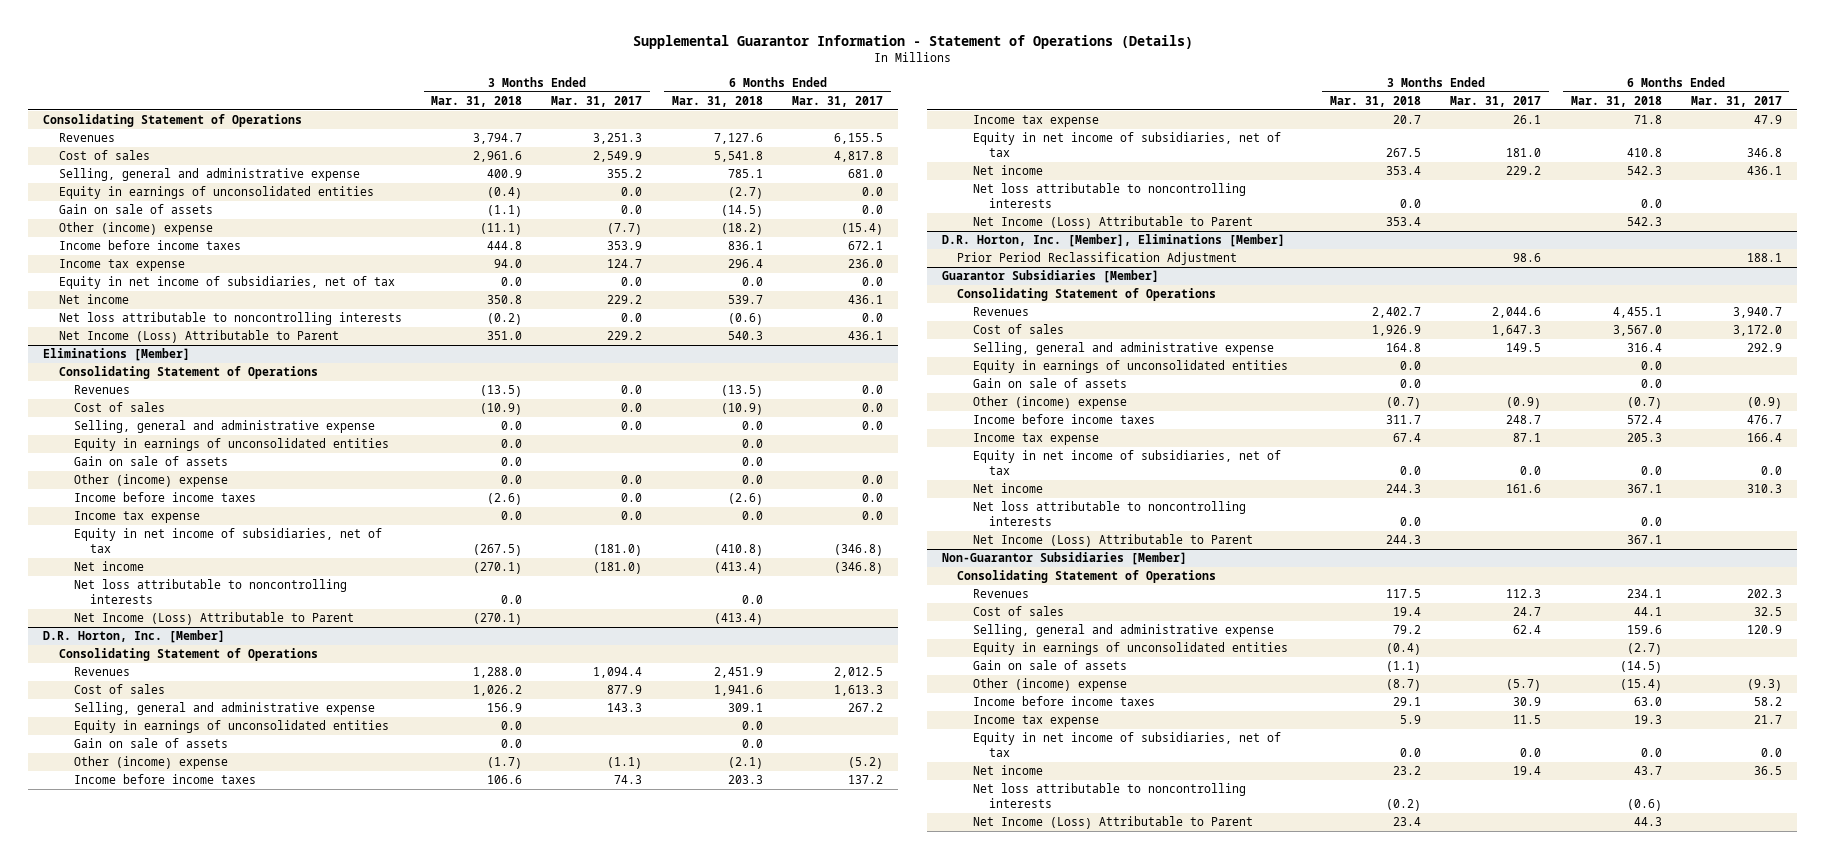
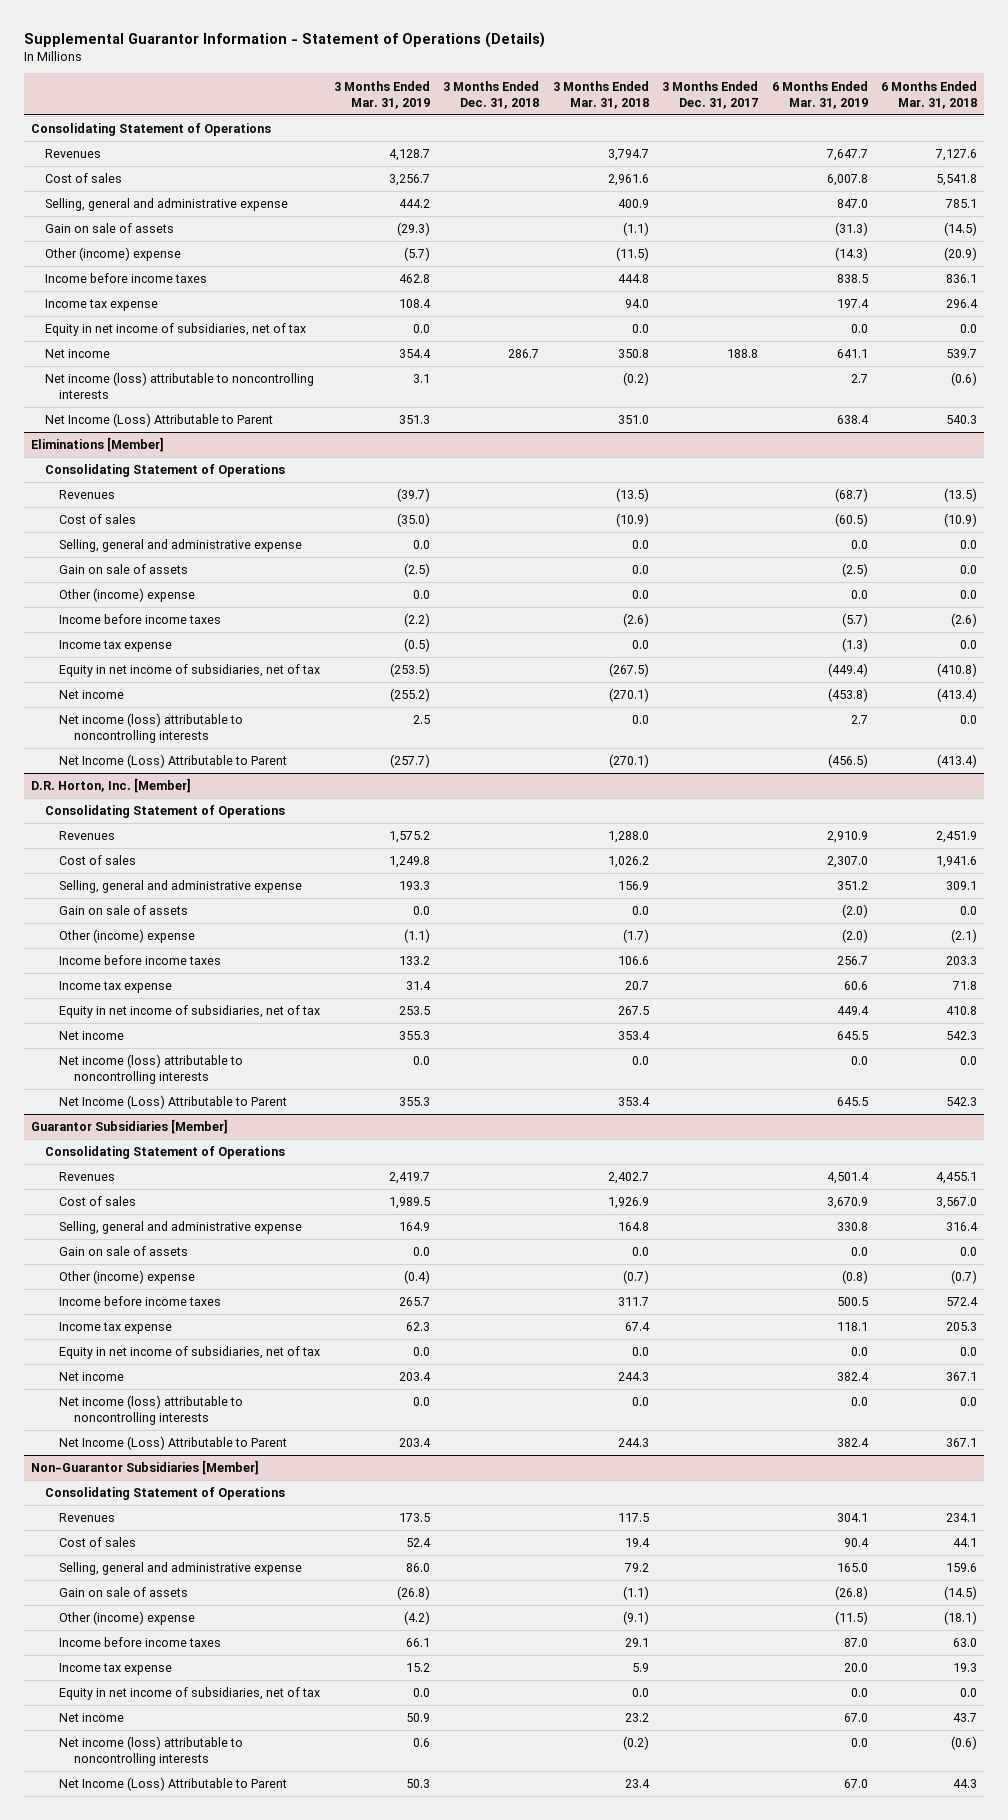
- | 3 Months Ended Mar. 31, 2018 | 3 Months Ended Mar. 31, 2017 | 6 Months Ended Mar. 31, 2018 | 6 Months Ended Mar. 31, 2017
+ | 3 Months Ended Mar. 31, 2019 | 3 Months Ended Dec. 31, 2018 | 3 Months Ended Mar. 31, 2018 | 3 Months Ended Dec. 31, 2017 | 6 Months Ended Mar. 31, 2019 | 6 Months Ended Mar. 31, 2018
- Equity in earnings of unconsolidated entities | (0.4) | 0.0 | (2.7) | 0.0
- Other (income) expense | (11.1) | (7.7) | (18.2) | (15.4)
+ Other (income) expense | (5.7) | | (11.5) | | (14.3) | (20.9)
- Net loss attributable to noncontrolling interests | (0.2) | 0.0 | (0.6) | 0.0
+ Net income (loss) attributable to noncontrolling interests | 3.1 | | (0.2) | | 2.7 | (0.6)
@ Eliminations [Member]
- Equity in earnings of unconsolidated entities | 0.0 | | 0.0 |
- Net loss attributable to noncontrolling interests | 0.0 | | 0.0 |
+ Net income (loss) attributable to noncontrolling interests | 2.5 | | 0.0 | | 2.7 | 0.0
@ D.R. Horton, Inc. [Member]
- Equity in earnings of unconsolidated entities | 0.0 | | 0.0 |
- Net loss attributable to noncontrolling interests | 0.0 | | 0.0 |
+ Net income (loss) attributable to noncontrolling interests | 0.0 | | 0.0 | | 0.0 | 0.0
- D.R. Horton, Inc. [Member], Eliminations [Member]
- Prior Period Reclassification Adjustment | | 98.6 | | 188.1
@ Guarantor Subsidiaries [Member]
- Equity in earnings of unconsolidated entities | 0.0 | | 0.0 |
- Net loss attributable to noncontrolling interests | 0.0 | | 0.0 |
+ Net income (loss) attributable to noncontrolling interests | 0.0 | | 0.0 | | 0.0 | 0.0
@ Non-Guarantor Subsidiaries [Member]
- Equity in earnings of unconsolidated entities | (0.4) | | (2.7) |
- Other (income) expense | (8.7) | (5.7) | (15.4) | (9.3)
+ Other (income) expense | (4.2) | | (9.1) | | (11.5) | (18.1)
- Net loss attributable to noncontrolling interests | (0.2) | | (0.6) |
+ Net income (loss) attributable to noncontrolling interests | 0.6 | | (0.2) | | 0.0 | (0.6)

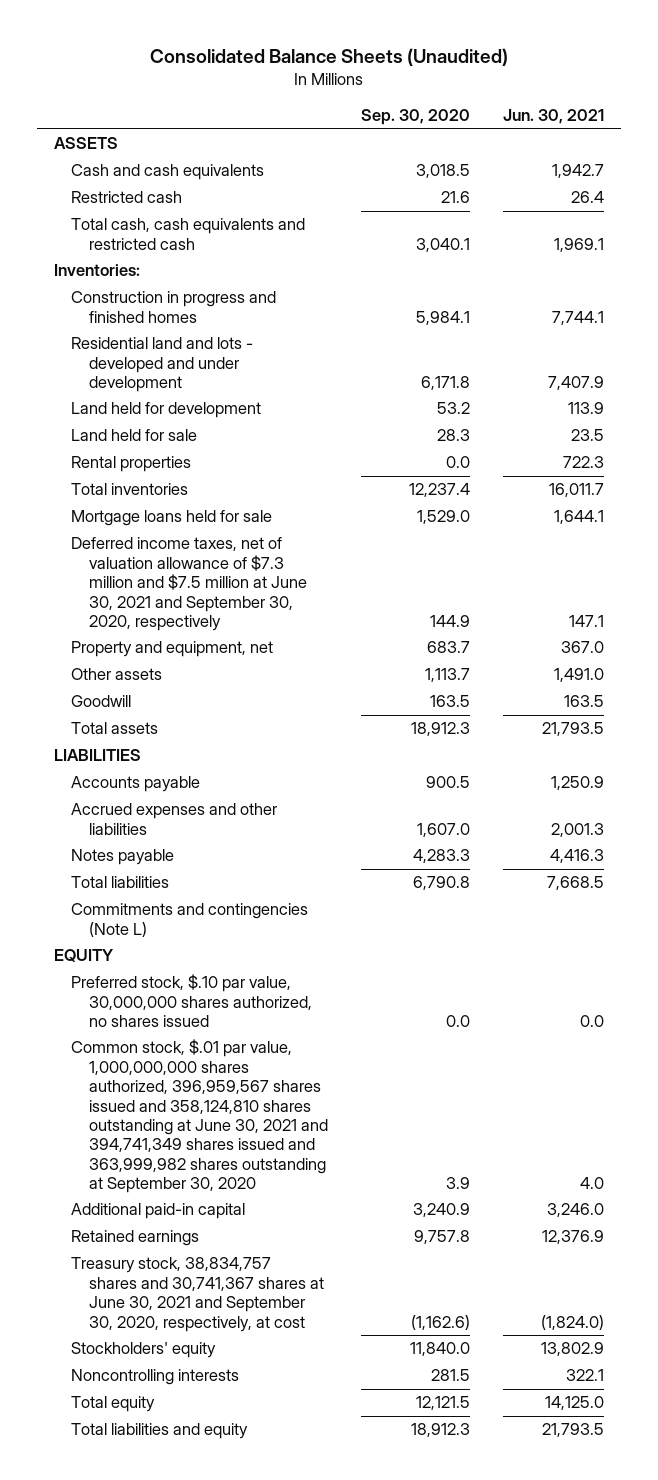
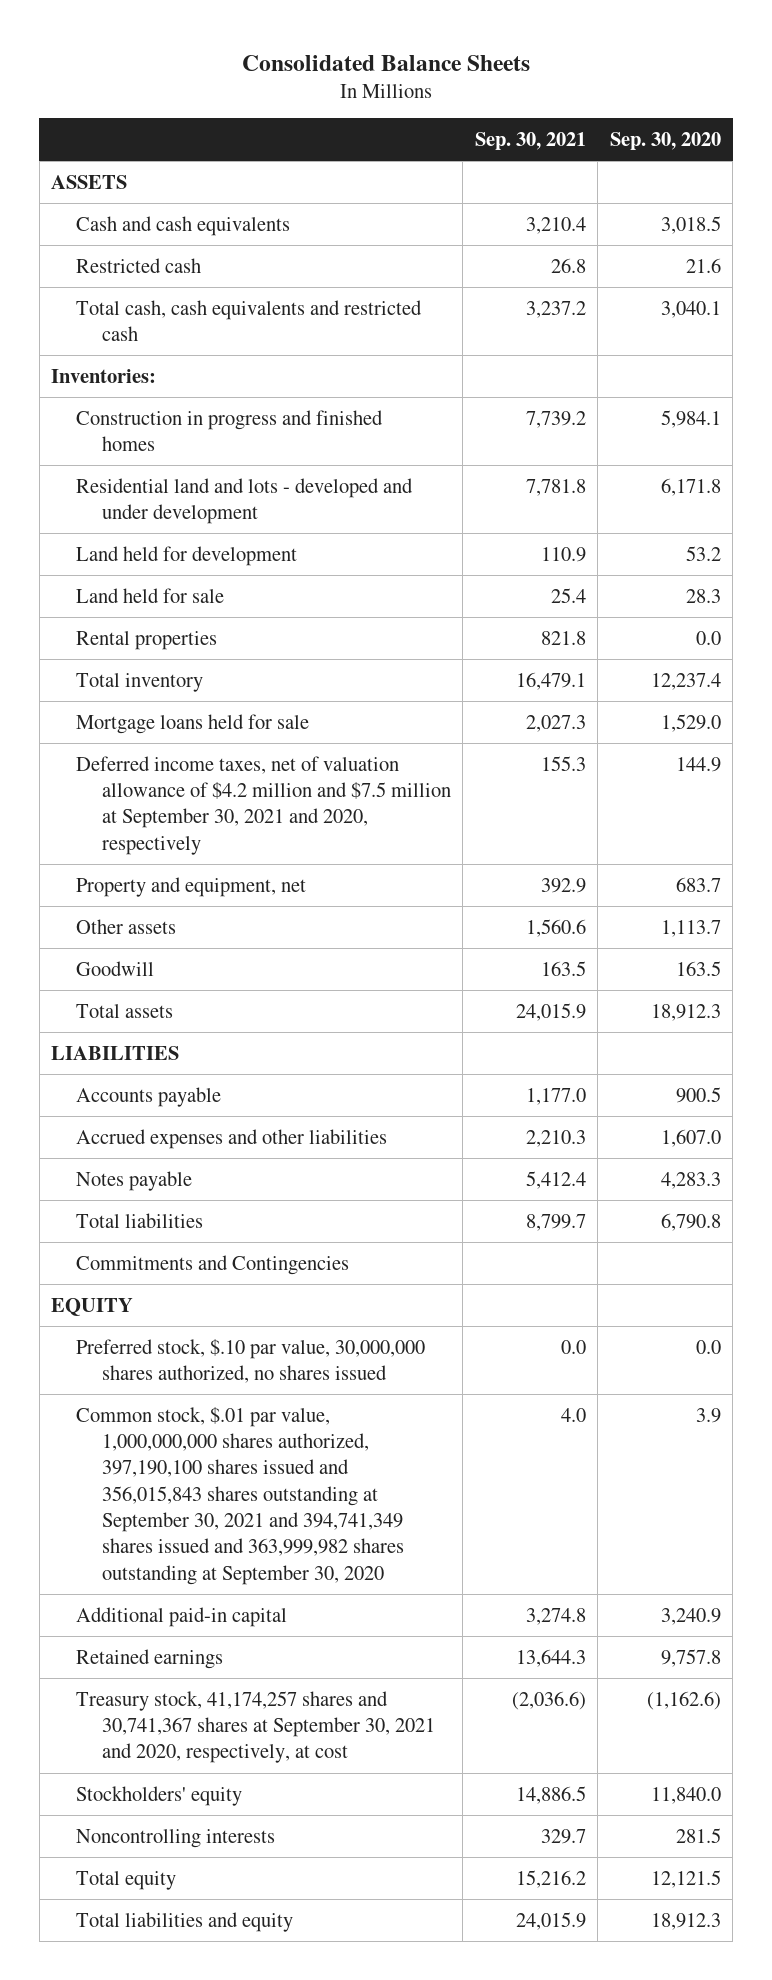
- Consolidated Balance Sheets (Unaudited)
+ Consolidated Balance Sheets
- | Sep. 30, 2020 | Jun. 30, 2021
+ | Sep. 30, 2021 | Sep. 30, 2020
- Total inventories | 12,237.4 | 16,011.7
+ Total inventory | 16,479.1 | 12,237.4
- Deferred income taxes, net of valuation allowance of $7.3 million and $7.5 million at June 30, 2021 and September 30, 2020, respectively | 144.9 | 147.1
+ Deferred income taxes, net of valuation allowance of $4.2 million and $7.5 million at September 30, 2021 and 2020, respectively | 155.3 | 144.9
- Commitments and contingencies (Note L)
+ Commitments and Contingencies
- Common stock, $.01 par value, 1,000,000,000 shares authorized, 396,959,567 shares issued and 358,124,810 shares outstanding at June 30, 2021 and 394,741,349 shares issued and 363,999,982 shares outstanding at September 30, 2020 | 3.9 | 4.0
+ Common stock, $.01 par value, 1,000,000,000 shares authorized, 397,190,100 shares issued and 356,015,843 shares outstanding at September 30, 2021 and 394,741,349 shares issued and 363,999,982 shares outstanding at September 30, 2020 | 4.0 | 3.9
- Treasury stock, 38,834,757 shares and 30,741,367 shares at June 30, 2021 and September 30, 2020, respectively, at cost | (1,162.6) | (1,824.0)
+ Treasury stock, 41,174,257 shares and 30,741,367 shares at September 30, 2021 and 2020, respectively, at cost | (2,036.6) | (1,162.6)

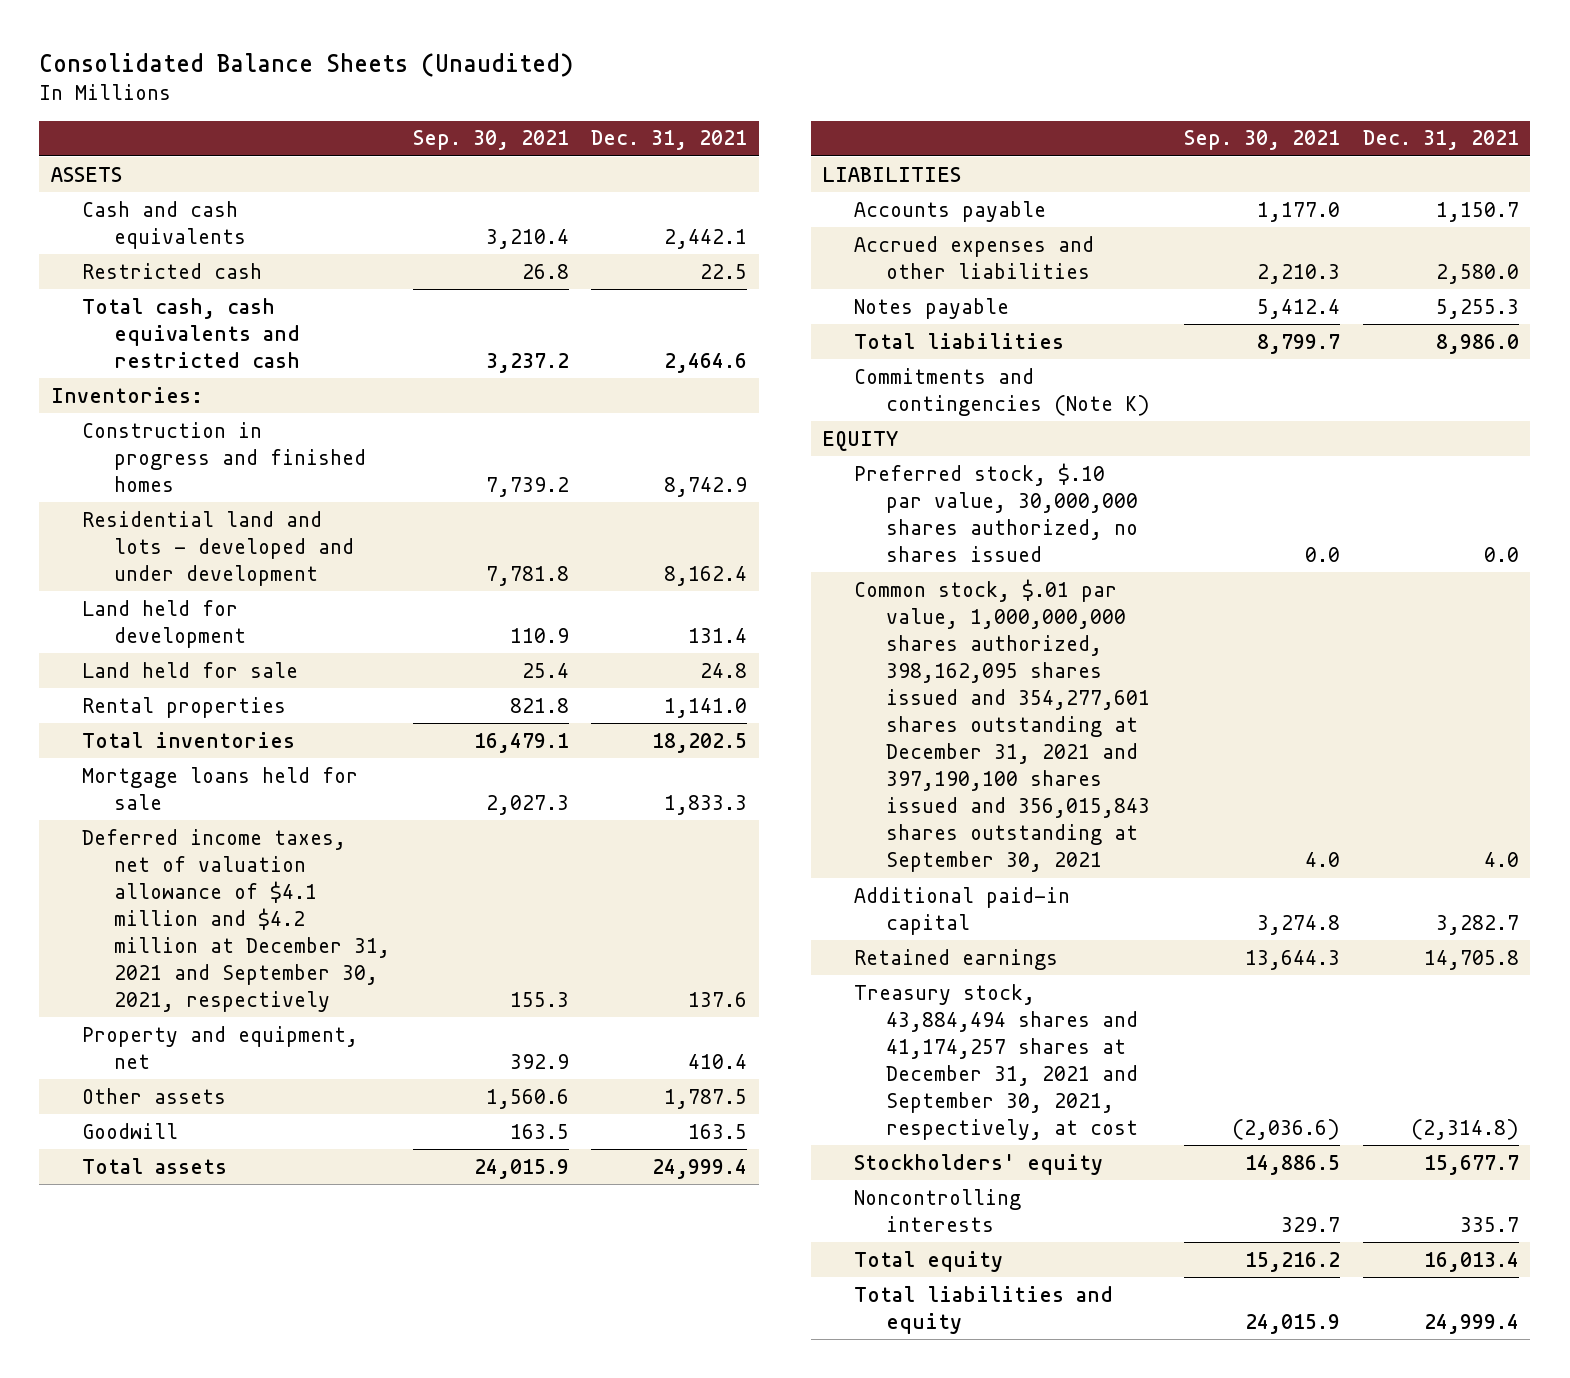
- Consolidated Balance Sheets
+ Consolidated Balance Sheets (Unaudited)
- | Sep. 30, 2021 | Sep. 30, 2020
+ | Sep. 30, 2021 | Dec. 31, 2021
- Total inventory | 16,479.1 | 12,237.4
+ Total inventories | 16,479.1 | 18,202.5
- Deferred income taxes, net of valuation allowance of $4.2 million and $7.5 million at September 30, 2021 and 2020, respectively | 155.3 | 144.9
+ Deferred income taxes, net of valuation allowance of $4.1 million and $4.2 million at December 31, 2021 and September 30, 2021, respectively | 155.3 | 137.6
- Commitments and Contingencies
+ Commitments and contingencies (Note K)
- Common stock, $.01 par value, 1,000,000,000 shares authorized, 397,190,100 shares issued and 356,015,843 shares outstanding at September 30, 2021 and 394,741,349 shares issued and 363,999,982 shares outstanding at September 30, 2020 | 4.0 | 3.9
+ Common stock, $.01 par value, 1,000,000,000 shares authorized, 398,162,095 shares issued and 354,277,601 shares outstanding at December 31, 2021 and 397,190,100 shares issued and 356,015,843 shares outstanding at September 30, 2021 | 4.0 | 4.0
- Treasury stock, 41,174,257 shares and 30,741,367 shares at September 30, 2021 and 2020, respectively, at cost | (2,036.6) | (1,162.6)
+ Treasury stock, 43,884,494 shares and 41,174,257 shares at December 31, 2021 and September 30, 2021, respectively, at cost | (2,036.6) | (2,314.8)

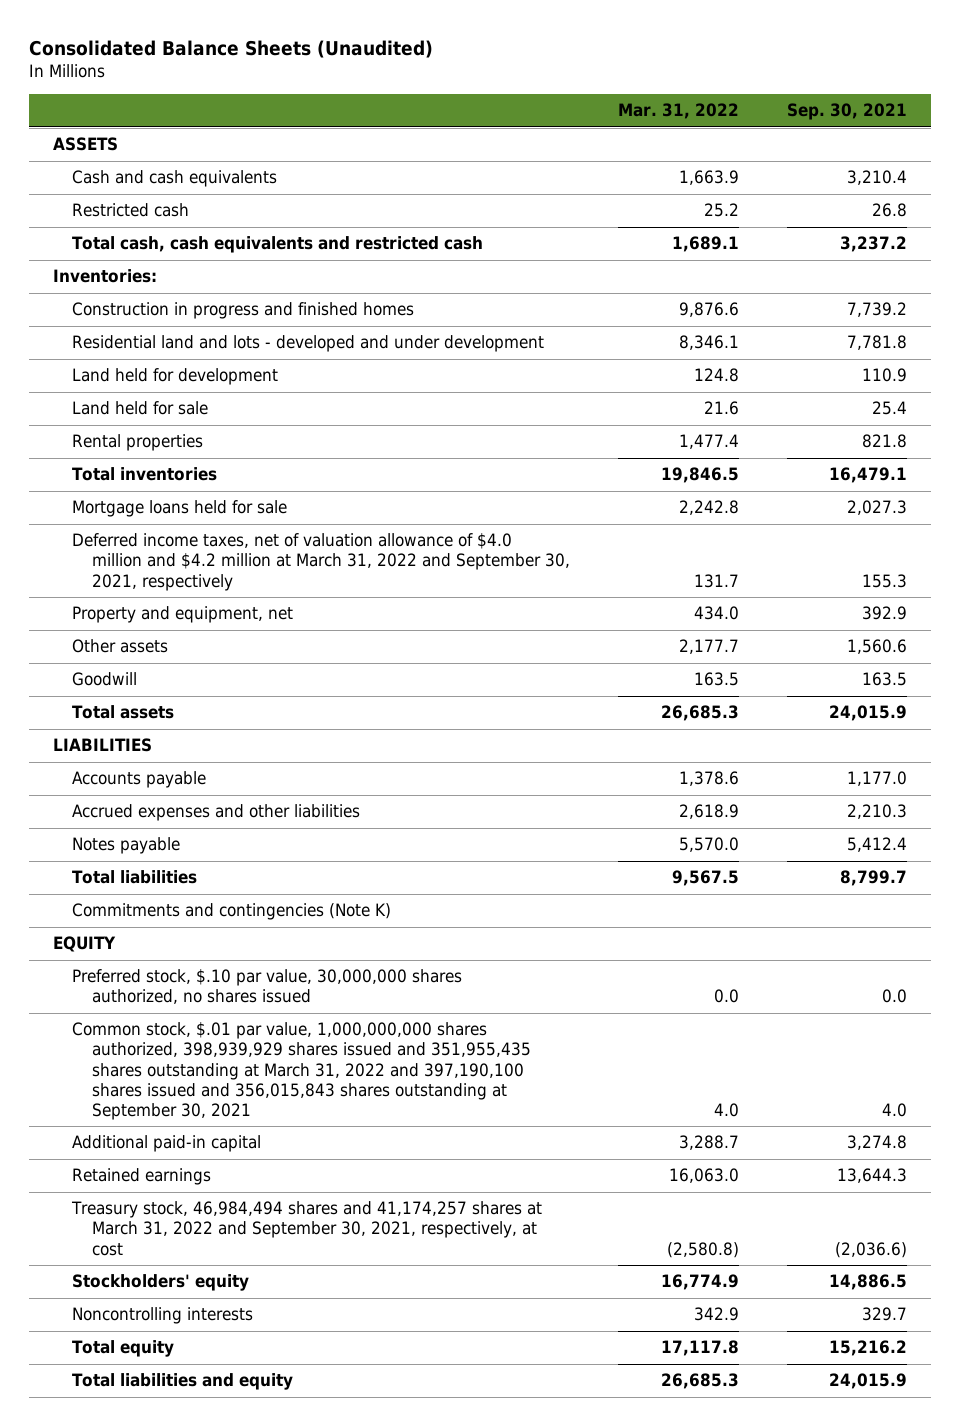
- | Sep. 30, 2021 | Dec. 31, 2021
+ | Mar. 31, 2022 | Sep. 30, 2021
- Deferred income taxes, net of valuation allowance of $4.1 million and $4.2 million at December 31, 2021 and September 30, 2021, respectively | 155.3 | 137.6
+ Deferred income taxes, net of valuation allowance of $4.0 million and $4.2 million at March 31, 2022 and September 30, 2021, respectively | 131.7 | 155.3
- Common stock, $.01 par value, 1,000,000,000 shares authorized, 398,162,095 shares issued and 354,277,601 shares outstanding at December 31, 2021 and 397,190,100 shares issued and 356,015,843 shares outstanding at September 30, 2021 | 4.0 | 4.0
+ Common stock, $.01 par value, 1,000,000,000 shares authorized, 398,939,929 shares issued and 351,955,435 shares outstanding at March 31, 2022 and 397,190,100 shares issued and 356,015,843 shares outstanding at September 30, 2021 | 4.0 | 4.0
- Treasury stock, 43,884,494 shares and 41,174,257 shares at December 31, 2021 and September 30, 2021, respectively, at cost | (2,036.6) | (2,314.8)
+ Treasury stock, 46,984,494 shares and 41,174,257 shares at March 31, 2022 and September 30, 2021, respectively, at cost | (2,580.8) | (2,036.6)

